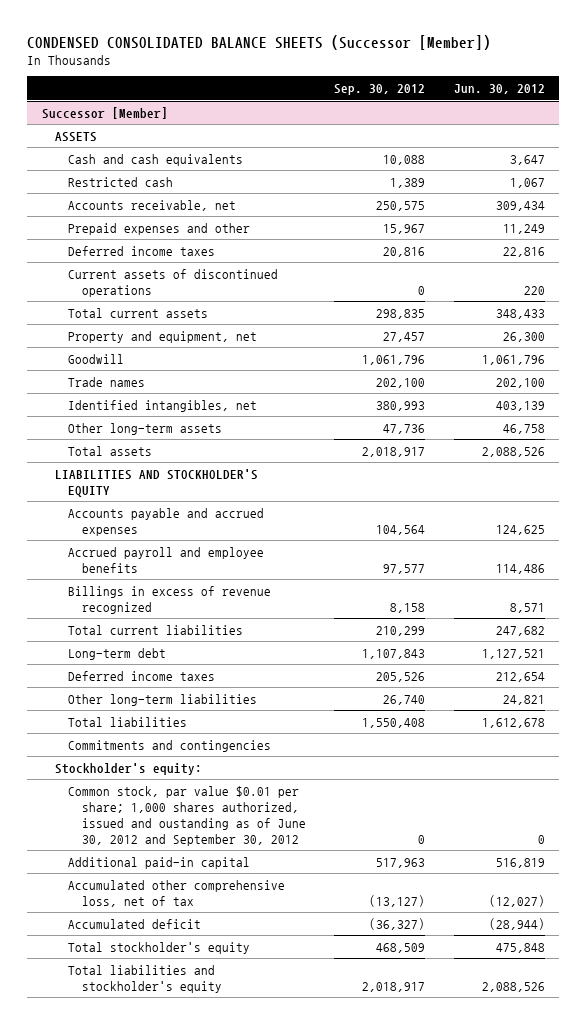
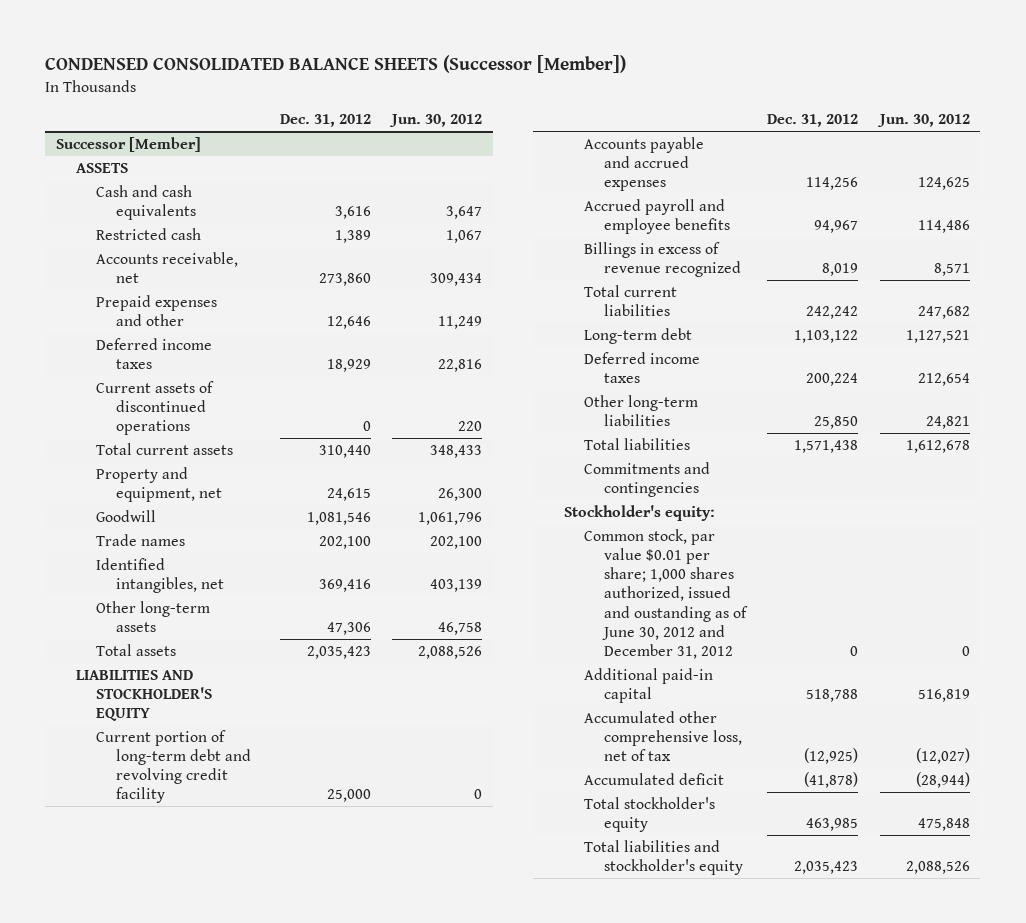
- | Sep. 30, 2012 | Jun. 30, 2012
+ | Dec. 31, 2012 | Jun. 30, 2012
@ Successor [Member]
+ Current portion of long-term debt and revolving credit facility | 25,000 | 0
- Common stock, par value $0.01 per share; 1,000 shares authorized, issued and oustanding as of June 30, 2012 and September 30, 2012 | 0 | 0
+ Common stock, par value $0.01 per share; 1,000 shares authorized, issued and oustanding as of June 30, 2012 and December 31, 2012 | 0 | 0

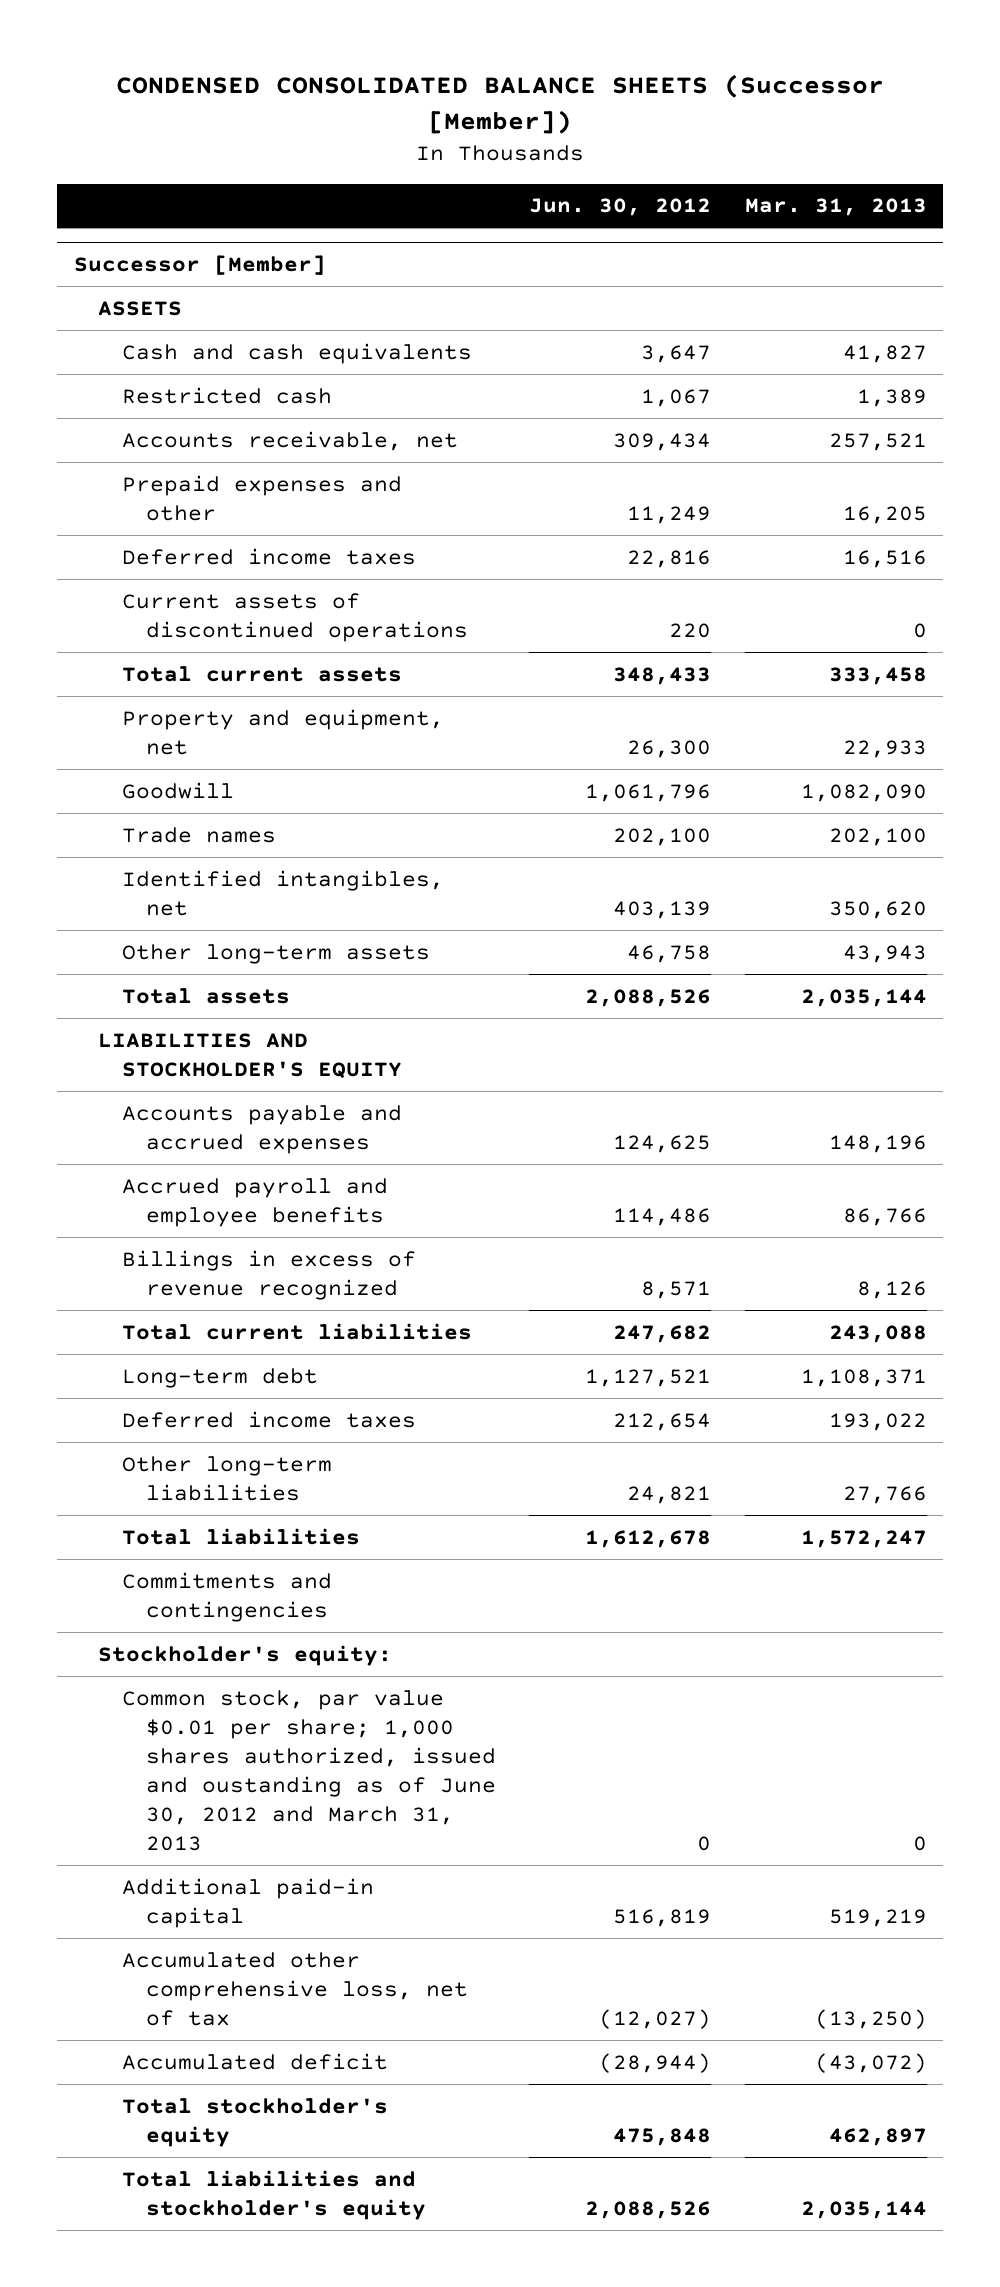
- | Dec. 31, 2012 | Jun. 30, 2012
+ | Jun. 30, 2012 | Mar. 31, 2013
@ Successor [Member]
- Current portion of long-term debt and revolving credit facility | 25,000 | 0
- Common stock, par value $0.01 per share; 1,000 shares authorized, issued and oustanding as of June 30, 2012 and December 31, 2012 | 0 | 0
+ Common stock, par value $0.01 per share; 1,000 shares authorized, issued and oustanding as of June 30, 2012 and March 31, 2013 | 0 | 0

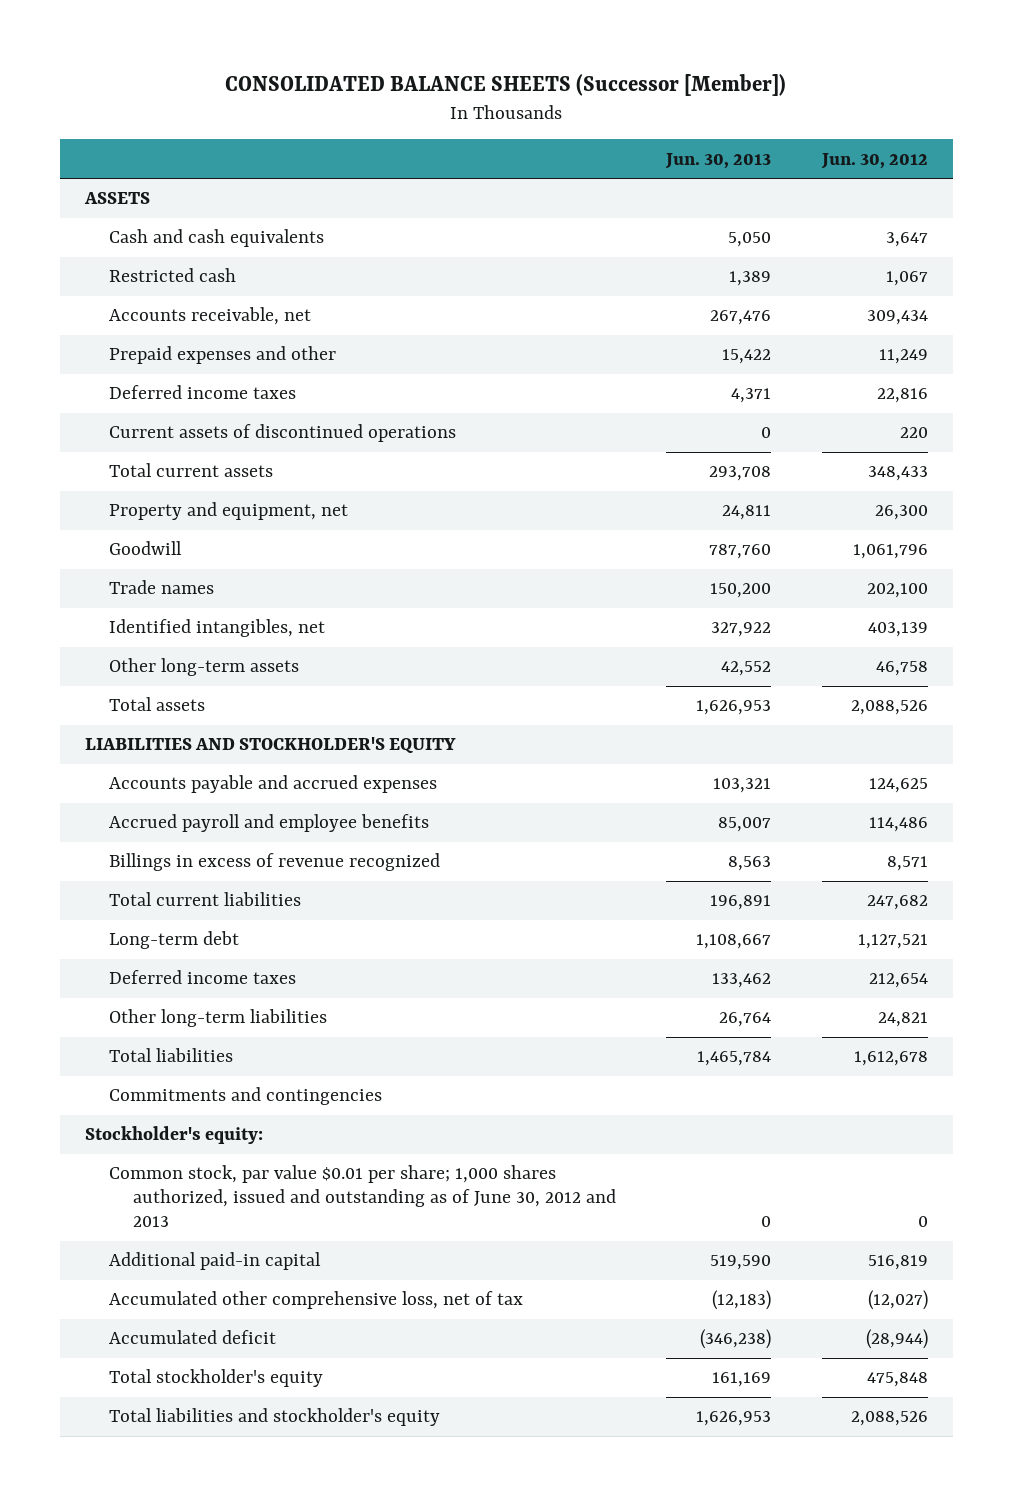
- CONDENSED CONSOLIDATED BALANCE SHEETS (Successor [Member])
+ CONSOLIDATED BALANCE SHEETS (Successor [Member])
- | Jun. 30, 2012 | Mar. 31, 2013
+ | Jun. 30, 2013 | Jun. 30, 2012
- Successor [Member]
- Common stock, par value $0.01 per share; 1,000 shares authorized, issued and oustanding as of June 30, 2012 and March 31, 2013 | 0 | 0
+ Common stock, par value $0.01 per share; 1,000 shares authorized, issued and outstanding as of June 30, 2012 and 2013 | 0 | 0

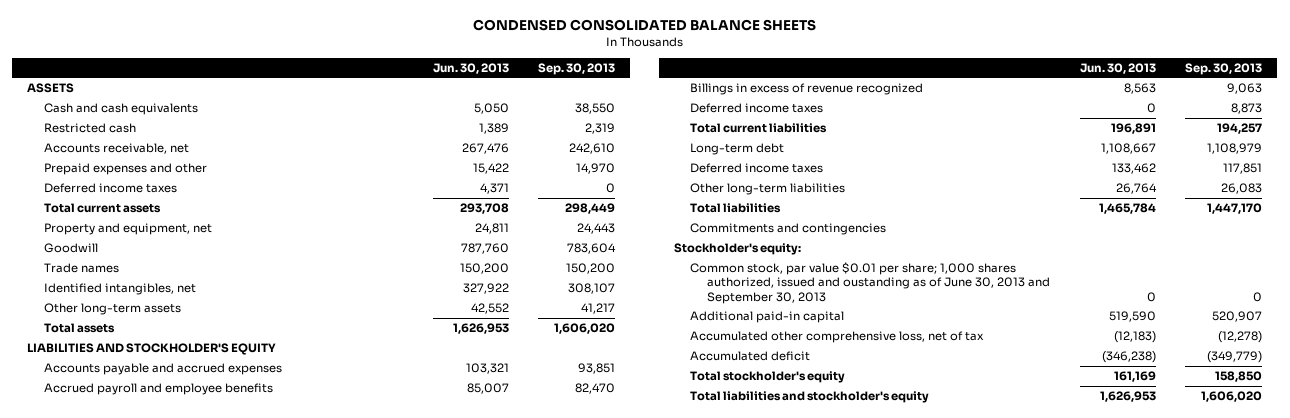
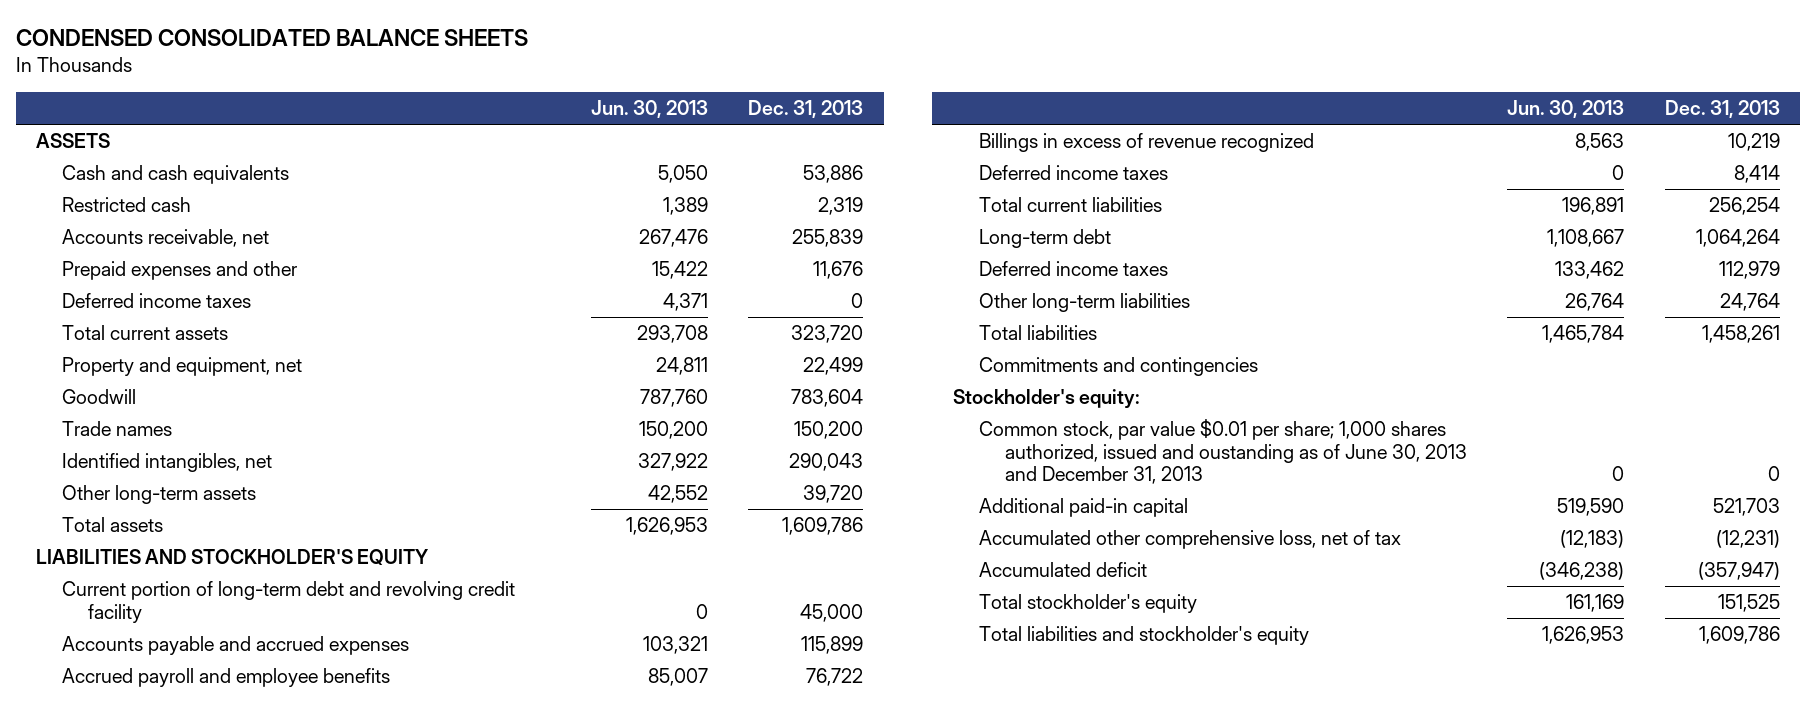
- | Jun. 30, 2013 | Sep. 30, 2013
+ | Jun. 30, 2013 | Dec. 31, 2013
+ Current portion of long-term debt and revolving credit facility | 0 | 45,000
- Common stock, par value $0.01 per share; 1,000 shares authorized, issued and oustanding as of June 30, 2013 and September 30, 2013 | 0 | 0
+ Common stock, par value $0.01 per share; 1,000 shares authorized, issued and oustanding as of June 30, 2013 and December 31, 2013 | 0 | 0

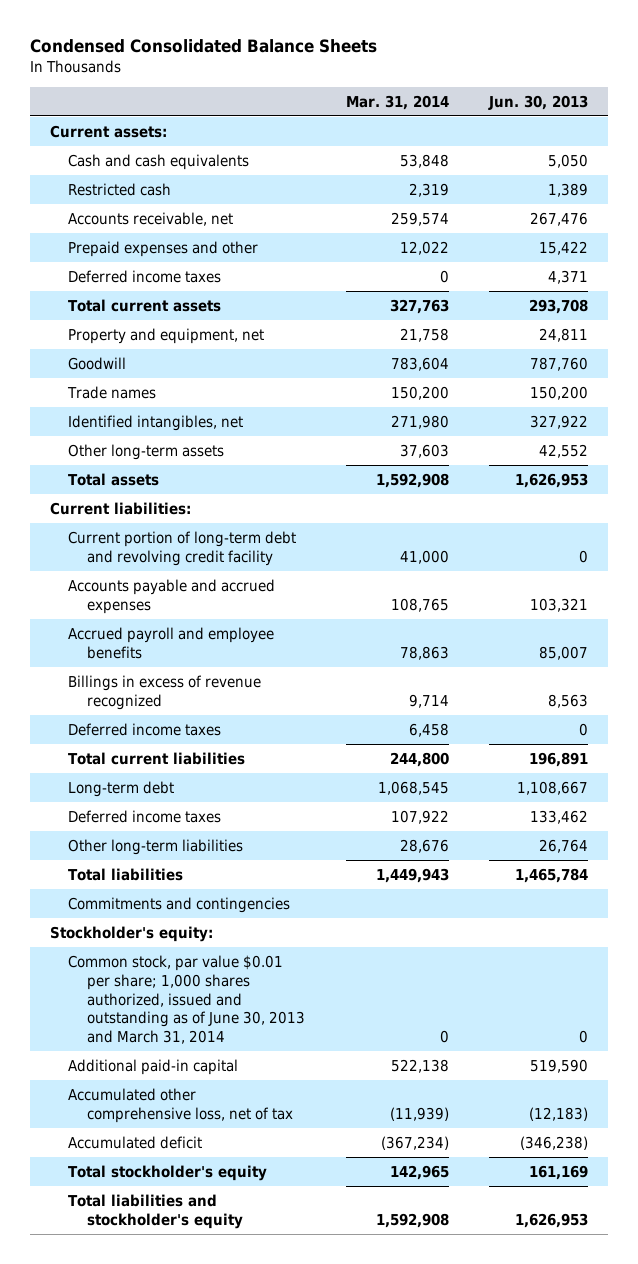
- CONDENSED CONSOLIDATED BALANCE SHEETS
+ Condensed Consolidated Balance Sheets
- | Jun. 30, 2013 | Dec. 31, 2013
+ | Mar. 31, 2014 | Jun. 30, 2013
- ASSETS
+ Current assets:
- LIABILITIES AND STOCKHOLDER'S EQUITY
+ Current liabilities:
- Common stock, par value $0.01 per share; 1,000 shares authorized, issued and oustanding as of June 30, 2013 and December 31, 2013 | 0 | 0
+ Common stock, par value $0.01 per share; 1,000 shares authorized, issued and outstanding as of June 30, 2013 and March 31, 2014 | 0 | 0

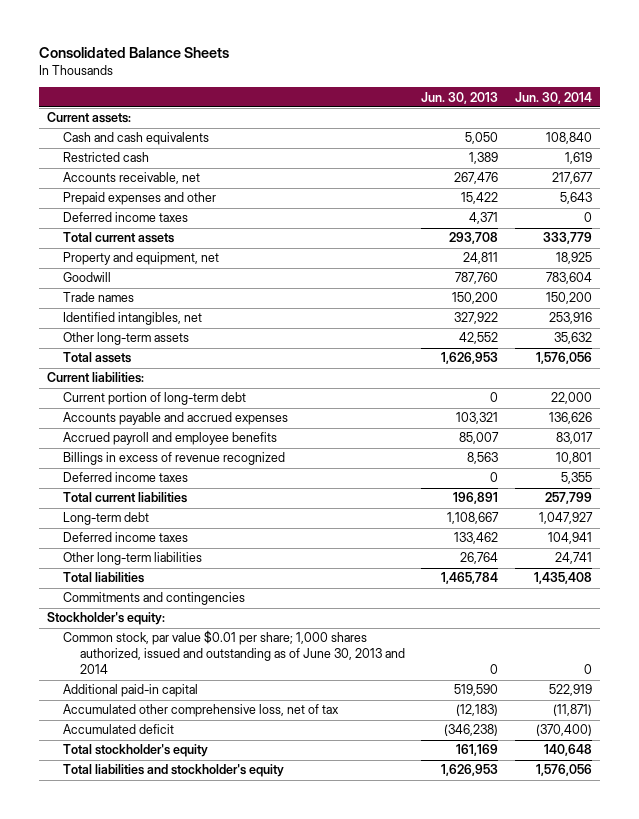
- Condensed Consolidated Balance Sheets
+ Consolidated Balance Sheets
- | Mar. 31, 2014 | Jun. 30, 2013
+ | Jun. 30, 2013 | Jun. 30, 2014
- Current portion of long-term debt and revolving credit facility | 41,000 | 0
+ Current portion of long-term debt | 0 | 22,000
- Common stock, par value $0.01 per share; 1,000 shares authorized, issued and outstanding as of June 30, 2013 and March 31, 2014 | 0 | 0
+ Common stock, par value $0.01 per share; 1,000 shares authorized, issued and outstanding as of June 30, 2013 and 2014 | 0 | 0

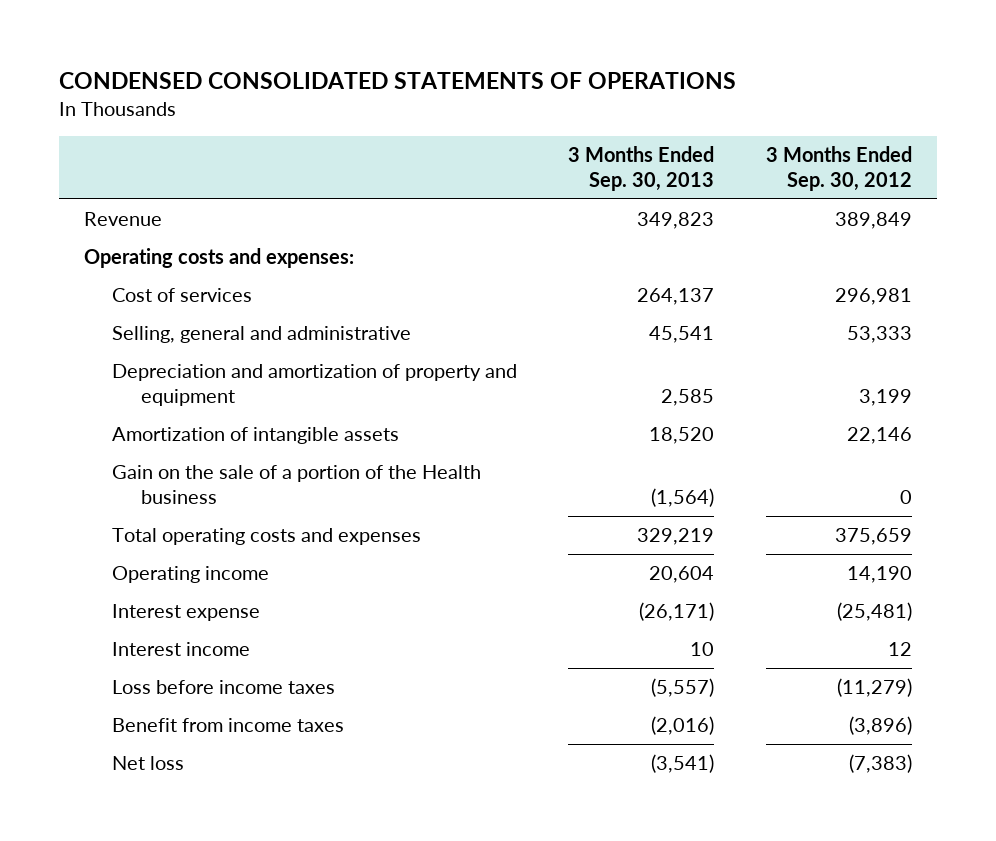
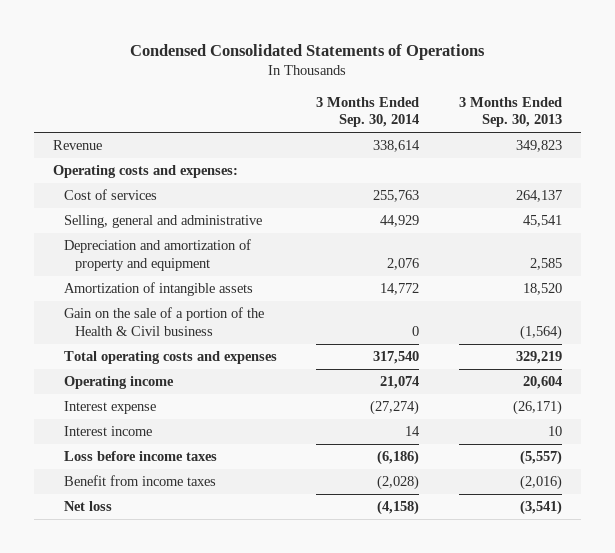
- CONDENSED CONSOLIDATED STATEMENTS OF OPERATIONS
+ Condensed Consolidated Statements of Operations
- | 3 Months Ended Sep. 30, 2013 | 3 Months Ended Sep. 30, 2012
+ | 3 Months Ended Sep. 30, 2014 | 3 Months Ended Sep. 30, 2013
- Gain on the sale of a portion of the Health business | (1,564) | 0
+ Gain on the sale of a portion of the Health & Civil business | 0 | (1,564)

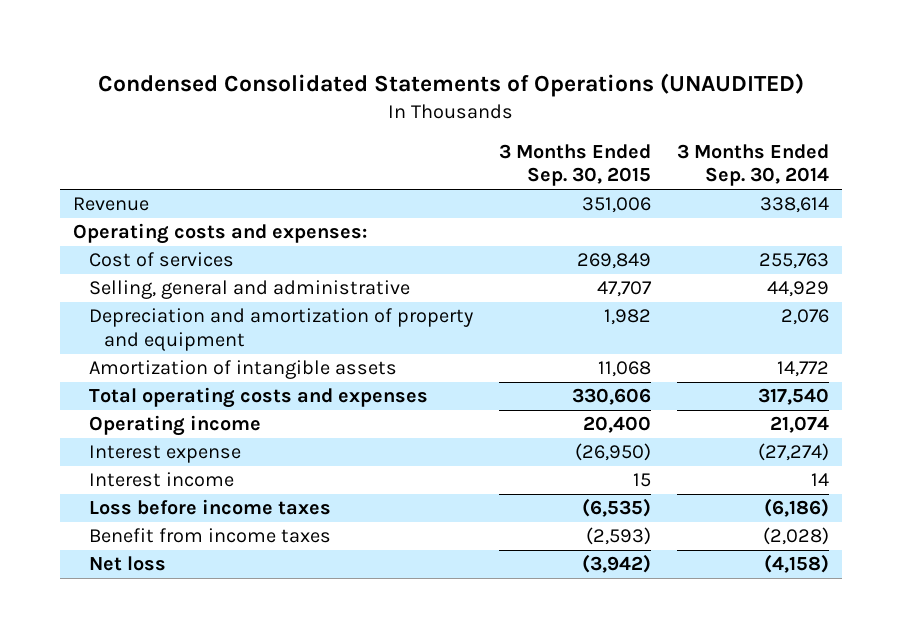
- Condensed Consolidated Statements of Operations
+ Condensed Consolidated Statements of Operations (UNAUDITED)
- | 3 Months Ended Sep. 30, 2014 | 3 Months Ended Sep. 30, 2013
+ | 3 Months Ended Sep. 30, 2015 | 3 Months Ended Sep. 30, 2014
- Gain on the sale of a portion of the Health & Civil business | 0 | (1,564)

